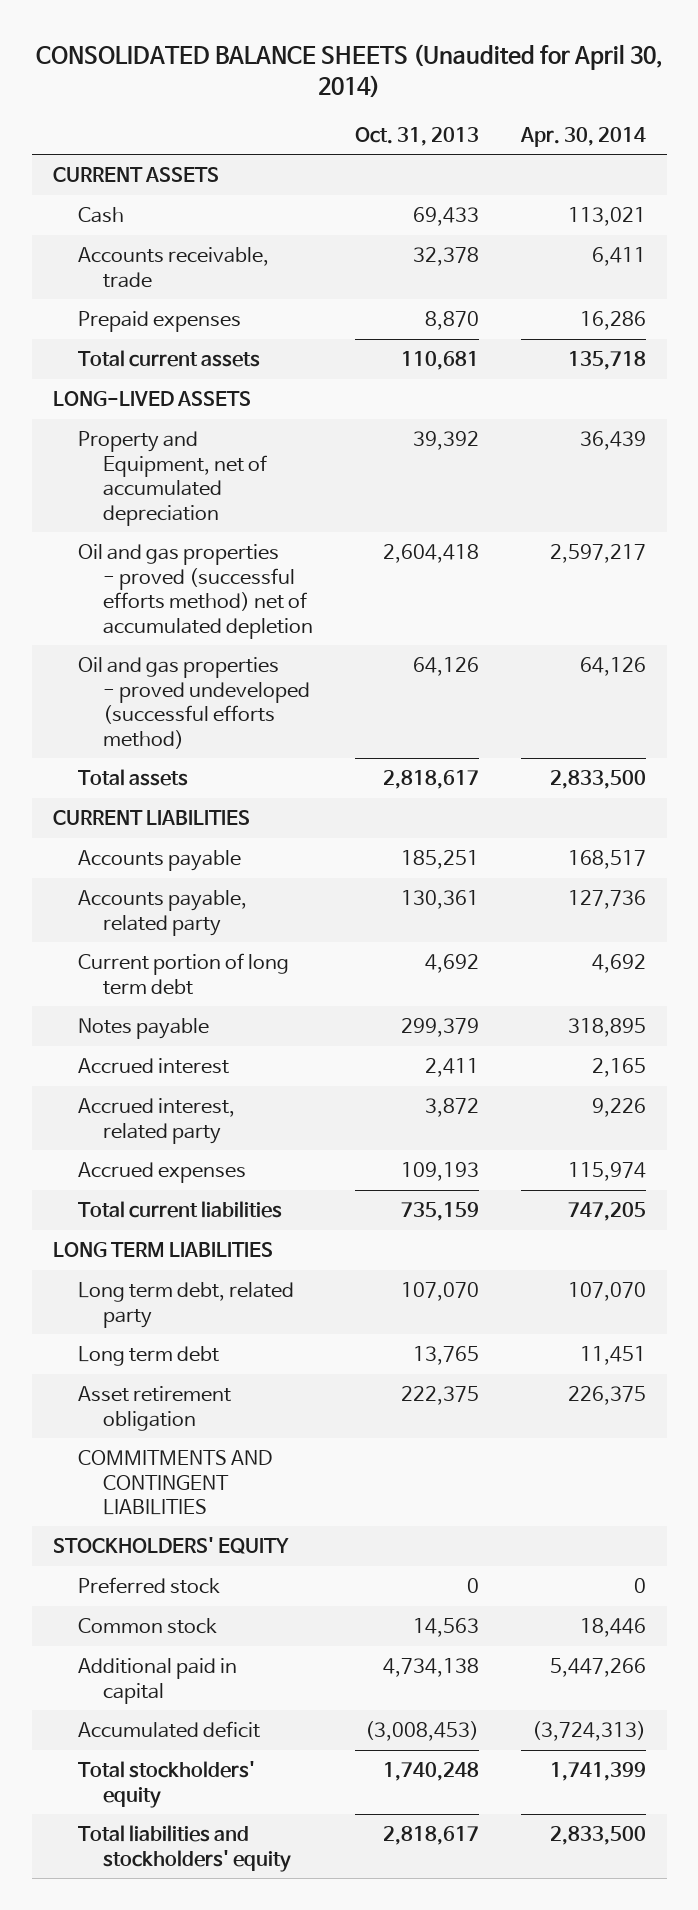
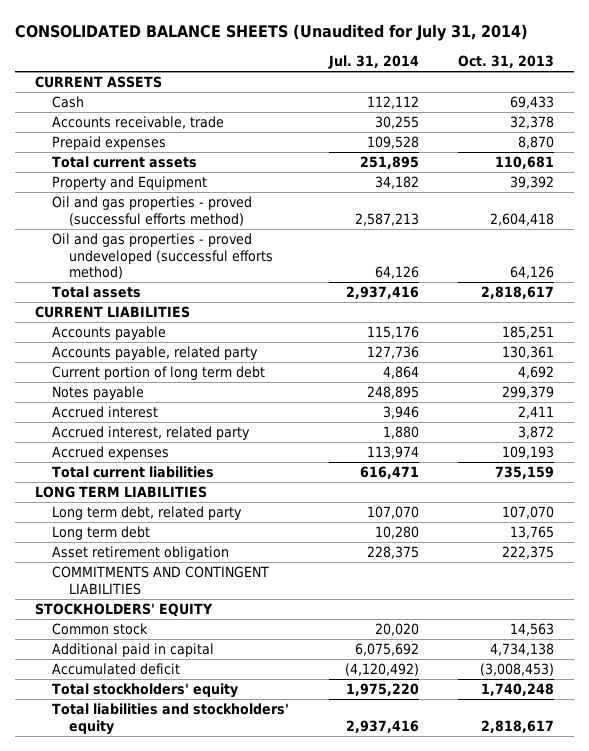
- CONSOLIDATED BALANCE SHEETS (Unaudited for April 30, 2014)
+ CONSOLIDATED BALANCE SHEETS (Unaudited for July 31, 2014)
- | Oct. 31, 2013 | Apr. 30, 2014
+ | Jul. 31, 2014 | Oct. 31, 2013
- LONG-LIVED ASSETS
- Property and Equipment, net of accumulated depreciation | 39,392 | 36,439
- Oil and gas properties - proved (successful efforts method) net of accumulated depletion | 2,604,418 | 2,597,217
+ Property and Equipment | 34,182 | 39,392
+ Oil and gas properties - proved (successful efforts method) | 2,587,213 | 2,604,418
- Preferred stock | 0 | 0

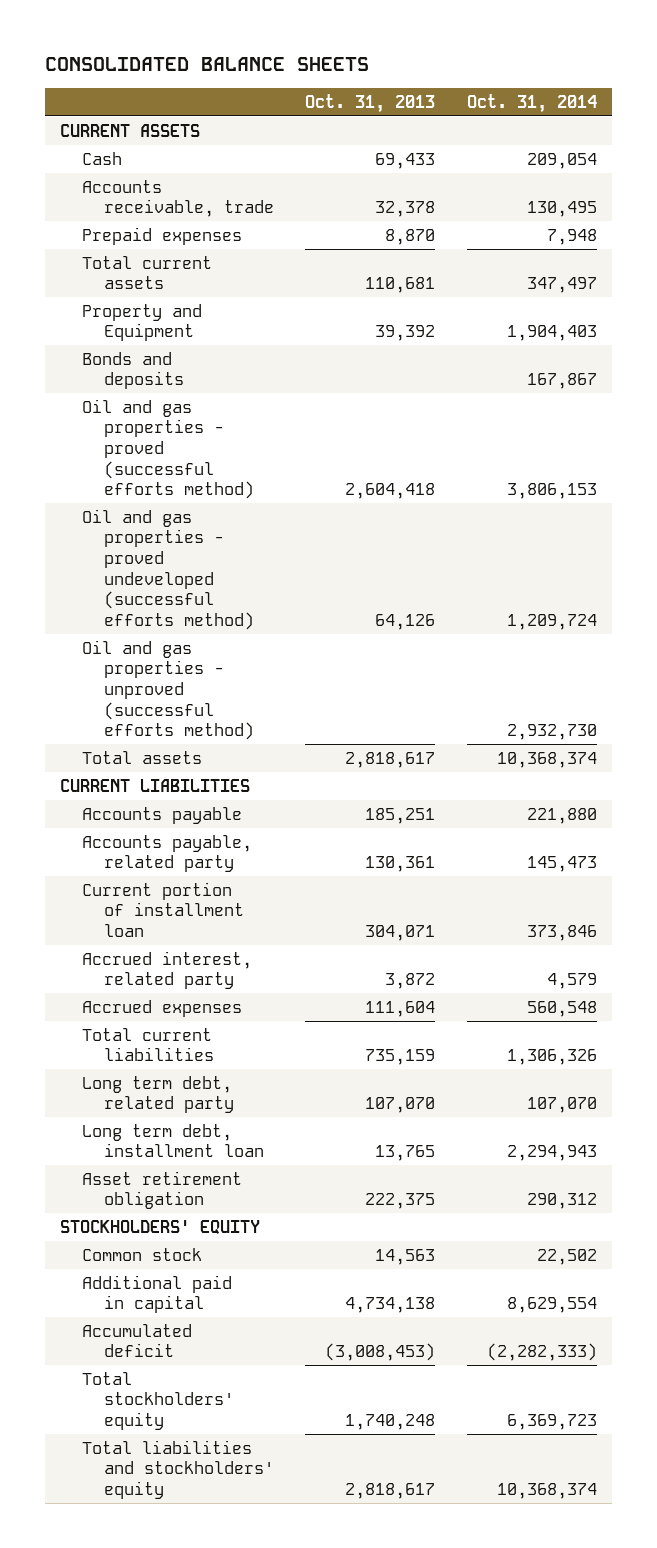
- CONSOLIDATED BALANCE SHEETS (Unaudited for July 31, 2014)
+ CONSOLIDATED BALANCE SHEETS
- | Jul. 31, 2014 | Oct. 31, 2013
+ | Oct. 31, 2013 | Oct. 31, 2014
+ Bonds and deposits | | 167,867
+ Oil and gas properties - unproved (successful efforts method) | | 2,932,730
- Current portion of long term debt | 4,864 | 4,692
- Notes payable | 248,895 | 299,379
- Accrued interest | 3,946 | 2,411
+ Current portion of installment loan | 304,071 | 373,846
- Accrued expenses | 113,974 | 109,193
+ Accrued expenses | 111,604 | 560,548
- LONG TERM LIABILITIES
- Long term debt | 10,280 | 13,765
+ Long term debt, installment loan | 13,765 | 2,294,943
- COMMITMENTS AND CONTINGENT LIABILITIES

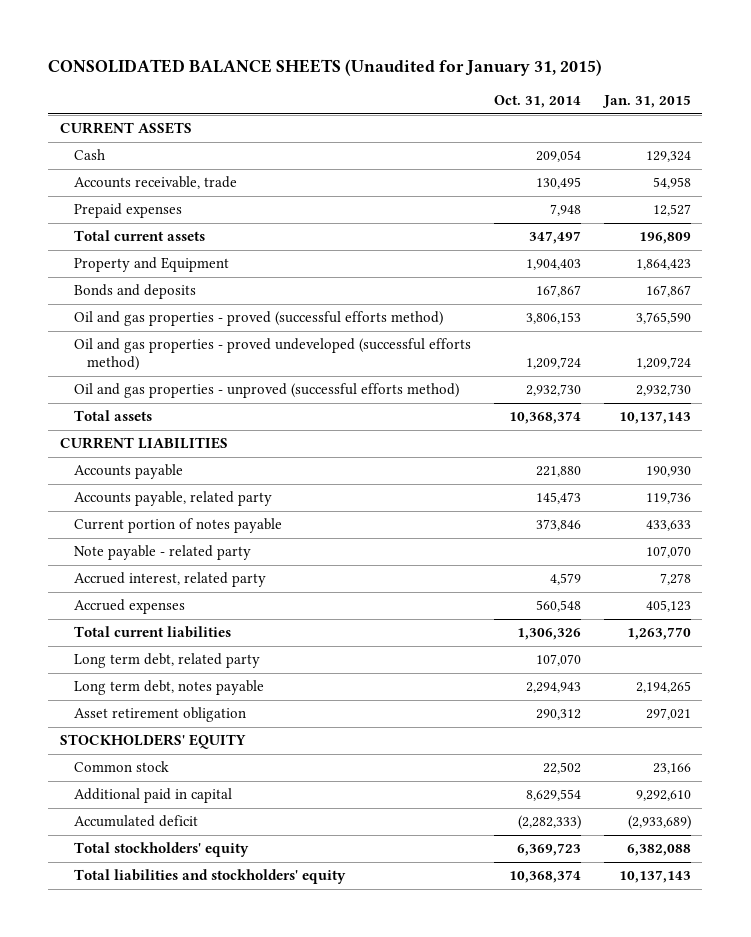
- CONSOLIDATED BALANCE SHEETS
+ CONSOLIDATED BALANCE SHEETS (Unaudited for January 31, 2015)
- | Oct. 31, 2013 | Oct. 31, 2014
+ | Oct. 31, 2014 | Jan. 31, 2015
- Current portion of installment loan | 304,071 | 373,846
+ Current portion of notes payable | 373,846 | 433,633
+ Note payable - related party | | 107,070
- Long term debt, installment loan | 13,765 | 2,294,943
+ Long term debt, notes payable | 2,294,943 | 2,194,265

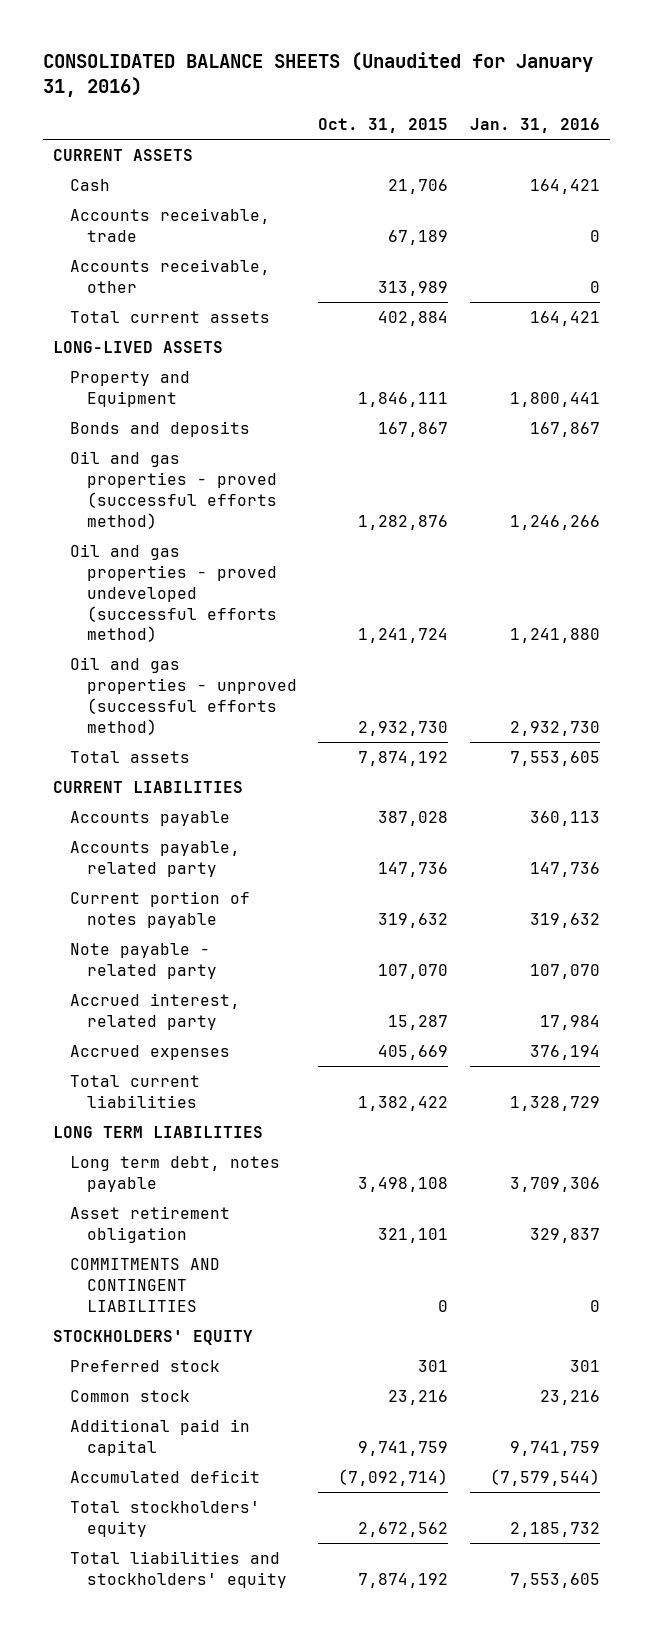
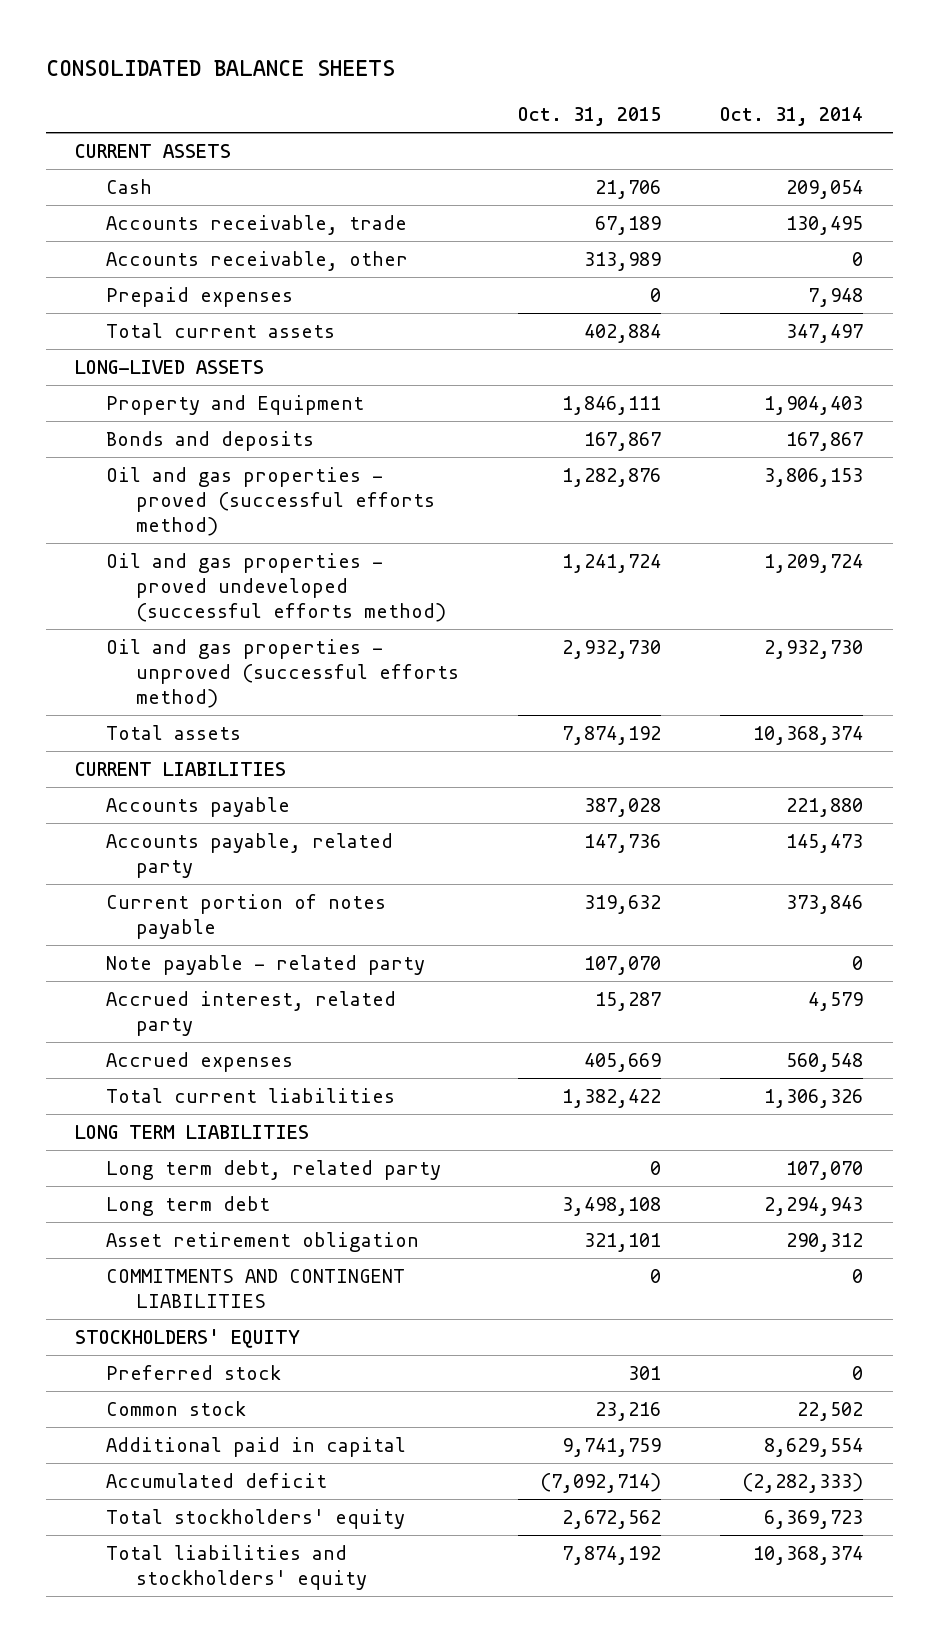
- CONSOLIDATED BALANCE SHEETS (Unaudited for January 31, 2016)
+ CONSOLIDATED BALANCE SHEETS
- | Oct. 31, 2015 | Jan. 31, 2016
+ | Oct. 31, 2015 | Oct. 31, 2014
+ Prepaid expenses | 0 | 7,948
- Long term debt, notes payable | 3,498,108 | 3,709,306
+ Long term debt, related party | 0 | 107,070
+ Long term debt | 3,498,108 | 2,294,943

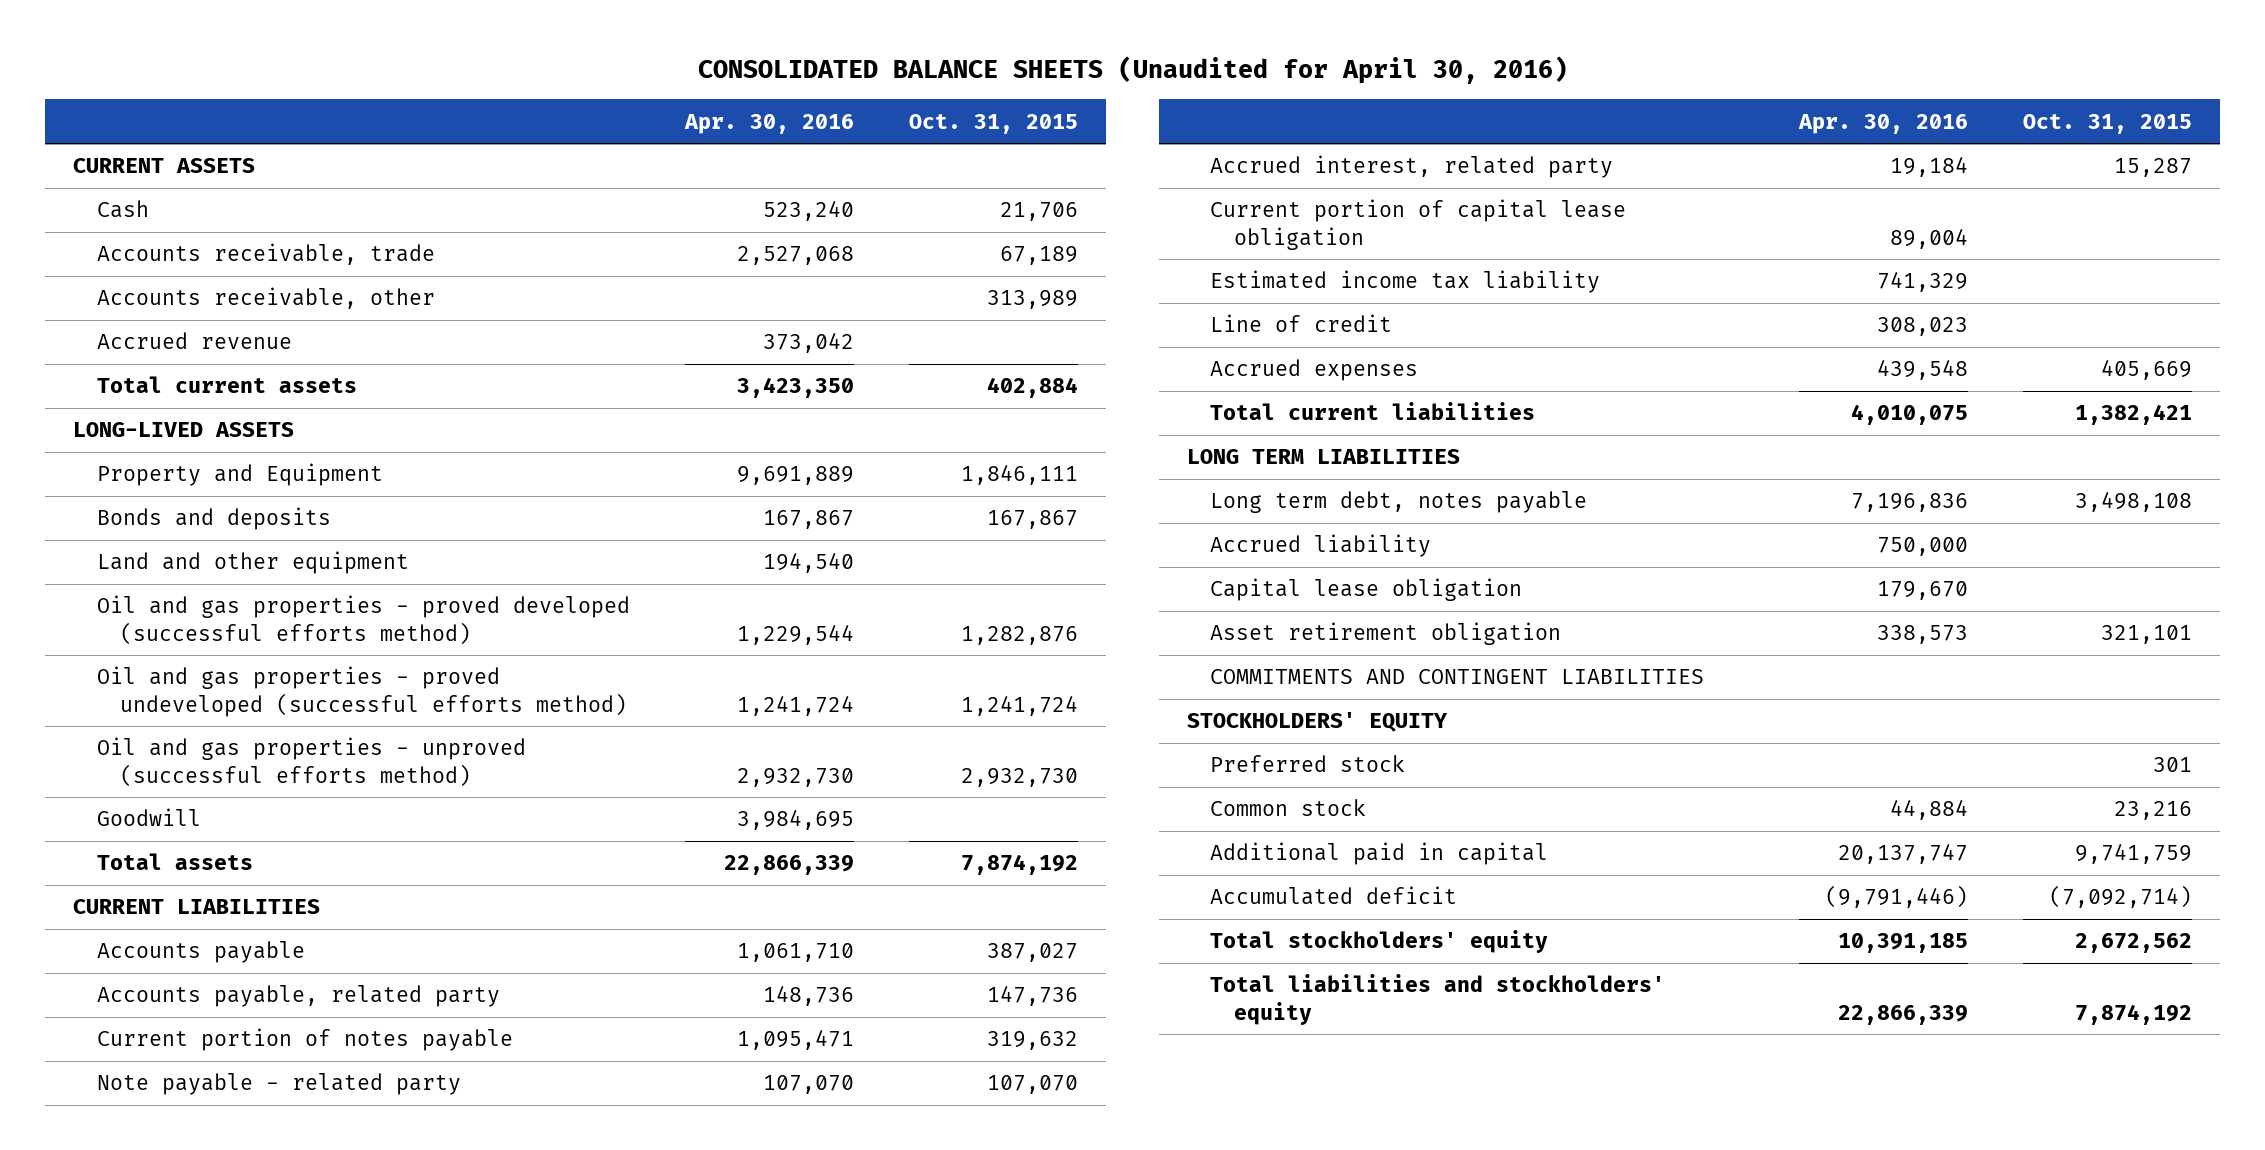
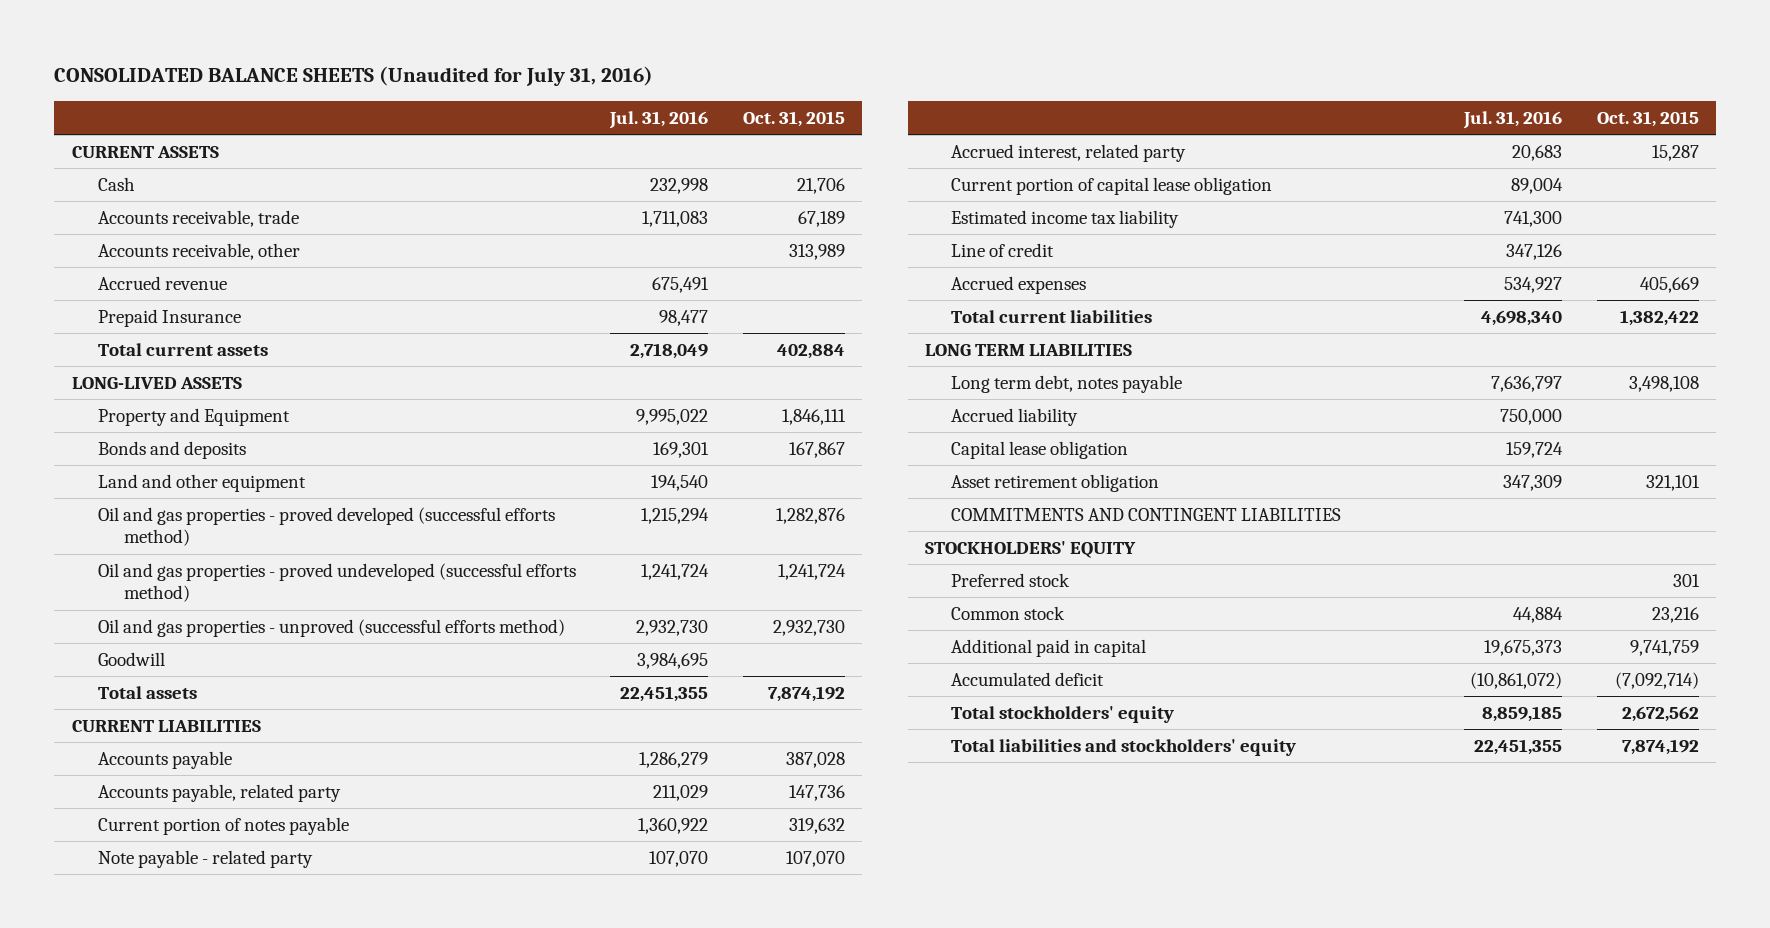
- CONSOLIDATED BALANCE SHEETS (Unaudited for April 30, 2016)
+ CONSOLIDATED BALANCE SHEETS (Unaudited for July 31, 2016)
- | Apr. 30, 2016 | Oct. 31, 2015
+ | Jul. 31, 2016 | Oct. 31, 2015
+ Prepaid Insurance | 98,477 |
- Accounts payable | 1,061,710 | 387,027
+ Accounts payable | 1,286,279 | 387,028
- Total current liabilities | 4,010,075 | 1,382,421
+ Total current liabilities | 4,698,340 | 1,382,422

